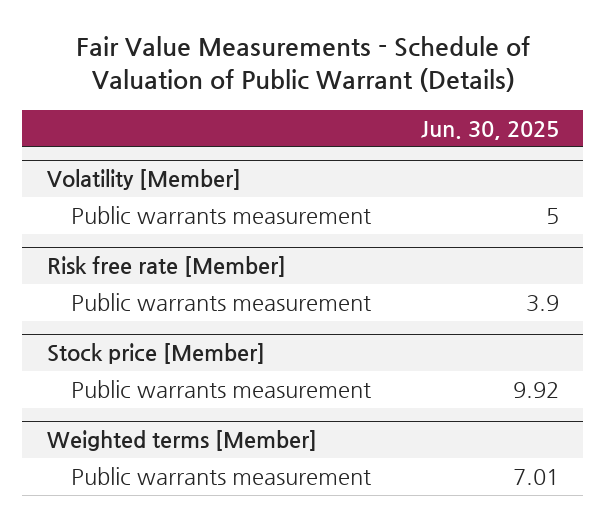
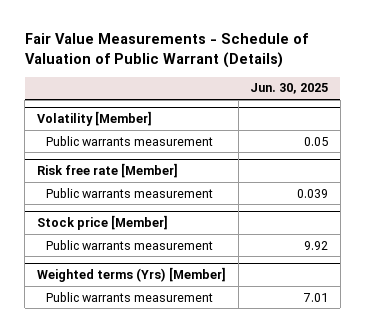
@ Volatility [Member]
- Public warrants measurement | 5
+ Public warrants measurement | 0.05
@ Risk free rate [Member]
- Public warrants measurement | 3.9
+ Public warrants measurement | 0.039
- Weighted terms [Member]
+ Weighted terms (Yrs) [Member]

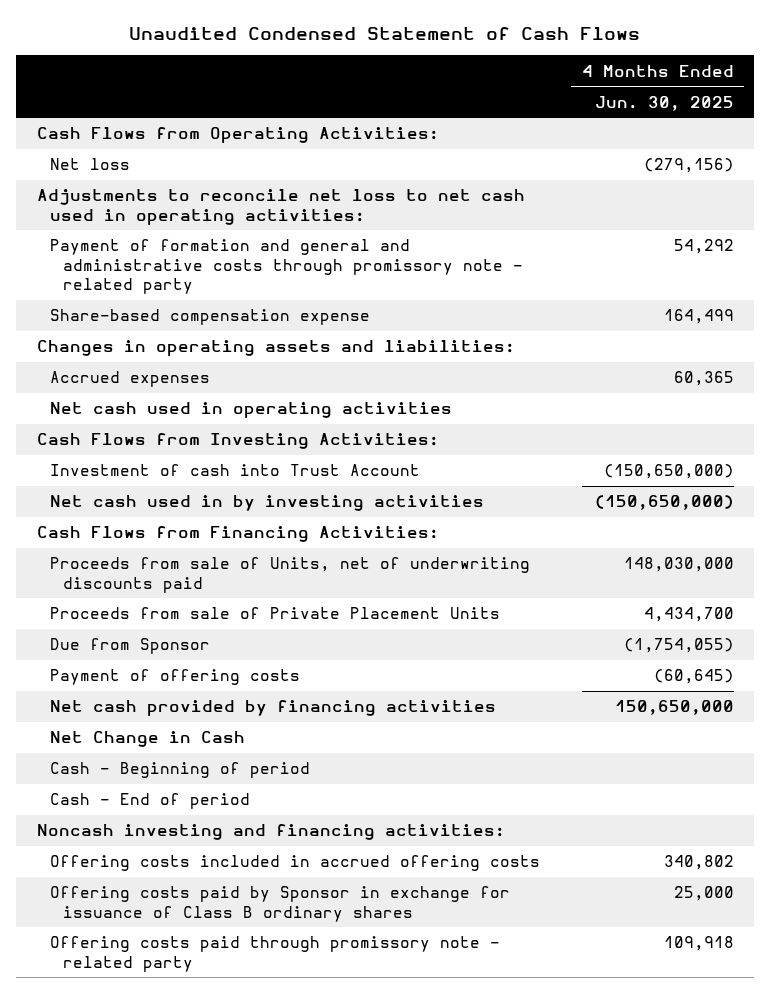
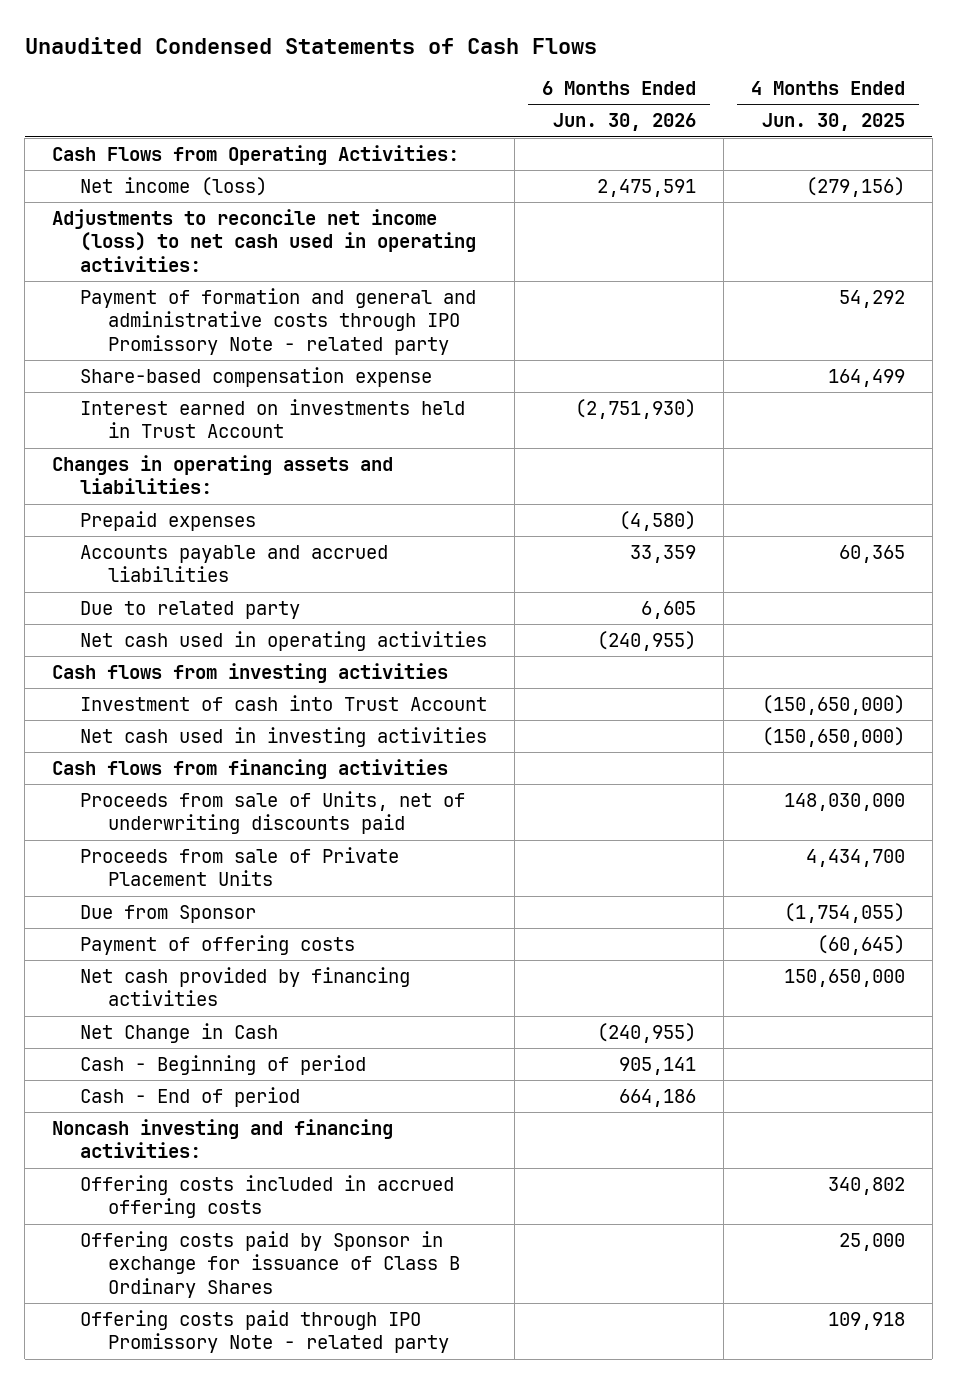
- Unaudited Condensed Statement of Cash Flows
+ Unaudited Condensed Statements of Cash Flows
- | 4 Months Ended Jun. 30, 2025
+ | 6 Months Ended Jun. 30, 2026 | 4 Months Ended Jun. 30, 2025
- Net loss | (279,156)
- Adjustments to reconcile net loss to net cash used in operating activities:
- Payment of formation and general and administrative costs through promissory note - related party | 54,292
+ Net income (loss) | 2,475,591 | (279,156)
+ Adjustments to reconcile net income (loss) to net cash used in operating activities:
+ Payment of formation and general and administrative costs through IPO Promissory Note - related party | | 54,292
+ Interest earned on investments held in Trust Account | (2,751,930) |
- Accrued expenses | 60,365
+ Prepaid expenses | (4,580) |
+ Accounts payable and accrued liabilities | 33,359 | 60,365
+ Due to related party | 6,605 |
- Cash Flows from Investing Activities:
+ Cash flows from investing activities
- Net cash used in by investing activities | (150,650,000)
- Cash Flows from Financing Activities:
+ Net cash used in investing activities | | (150,650,000)
+ Cash flows from financing activities
- Offering costs paid by Sponsor in exchange for issuance of Class B ordinary shares | 25,000
- Offering costs paid through promissory note - related party | 109,918
+ Offering costs paid by Sponsor in exchange for issuance of Class B Ordinary Shares | | 25,000
+ Offering costs paid through IPO Promissory Note - related party | | 109,918

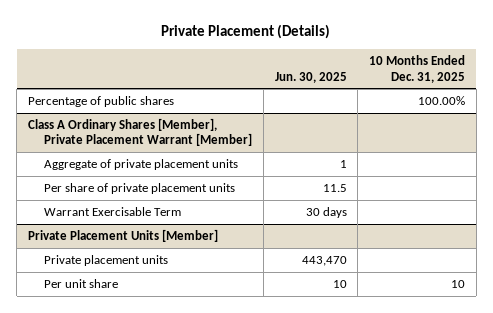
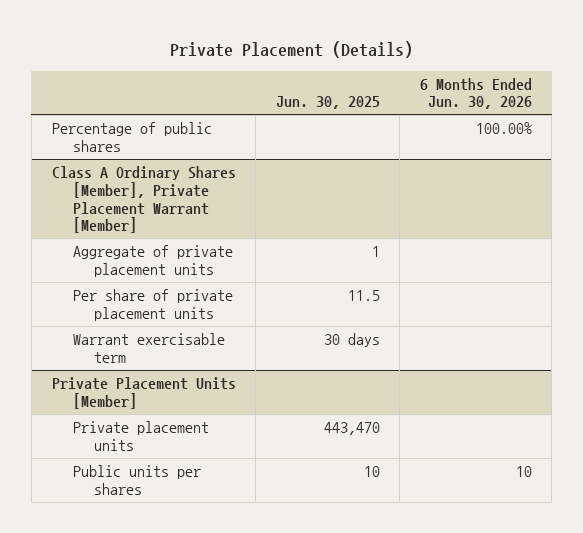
- | Jun. 30, 2025 | 10 Months Ended Dec. 31, 2025
+ | Jun. 30, 2025 | 6 Months Ended Jun. 30, 2026
@ Class A Ordinary Shares [Member], Private Placement Warrant [Member]
- Warrant Exercisable Term | 30 days |
+ Warrant exercisable term | 30 days |
@ Private Placement Units [Member]
- Per unit share | 10 | 10
+ Public units per shares | 10 | 10

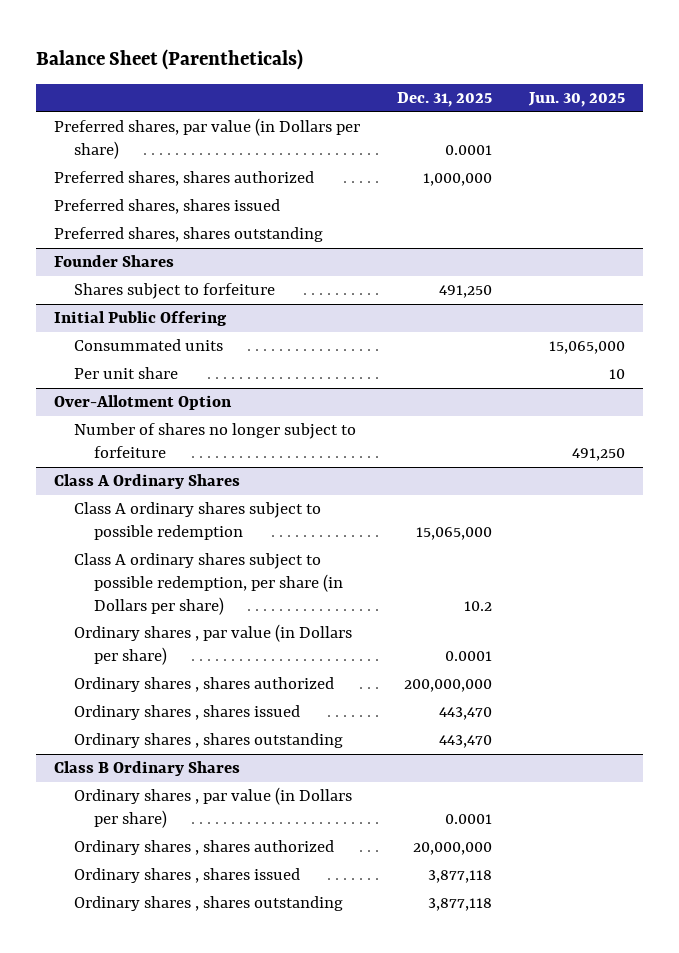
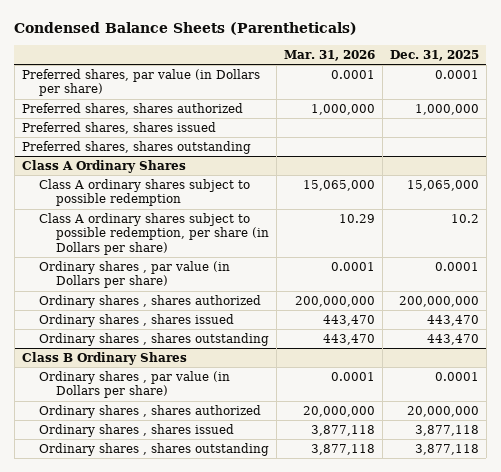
- Balance Sheet (Parentheticals)
+ Condensed Balance Sheets (Parentheticals)
- | Dec. 31, 2025 | Jun. 30, 2025
+ | Mar. 31, 2026 | Dec. 31, 2025
- Founder Shares
- Shares subject to forfeiture | 491,250 |
- Initial Public Offering
- Consummated units | | 15,065,000
- Per unit share | | 10
- Over-Allotment Option
- Number of shares no longer subject to forfeiture | | 491,250

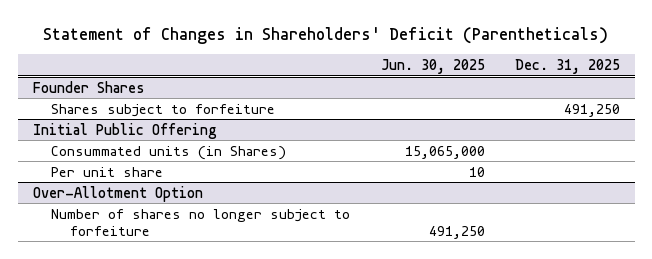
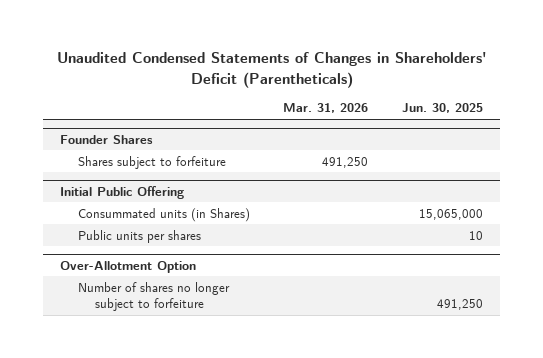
- Statement of Changes in Shareholders' Deficit (Parentheticals)
+ Unaudited Condensed Statements of Changes in Shareholders' Deficit (Parentheticals)
- | Jun. 30, 2025 | Dec. 31, 2025
+ | Mar. 31, 2026 | Jun. 30, 2025
@ Initial Public Offering
- Per unit share | 10 |
+ Public units per shares | | 10

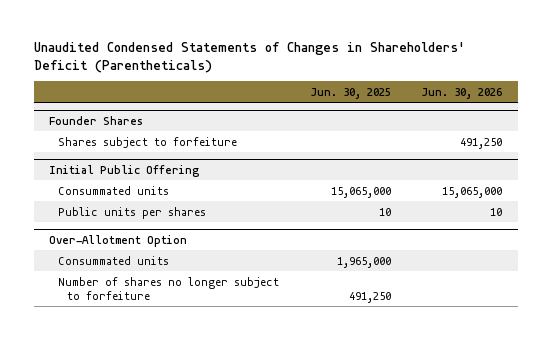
- | Mar. 31, 2026 | Jun. 30, 2025
+ | Jun. 30, 2025 | Jun. 30, 2026
@ Initial Public Offering
- Consummated units (in Shares) | | 15,065,000
+ Consummated units | 15,065,000 | 15,065,000
@ Over-Allotment Option
+ Consummated units | 1,965,000 |

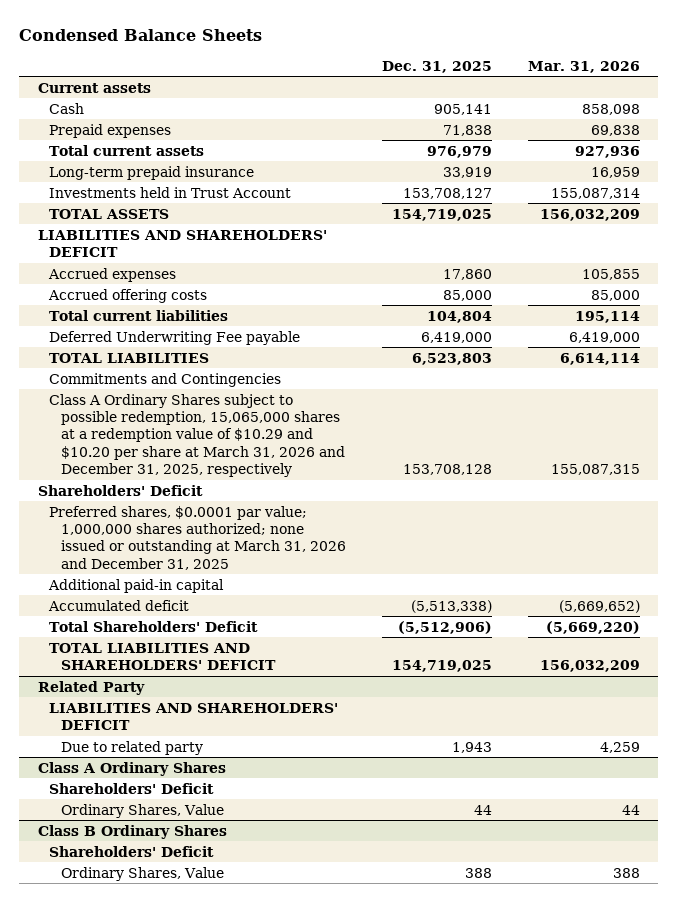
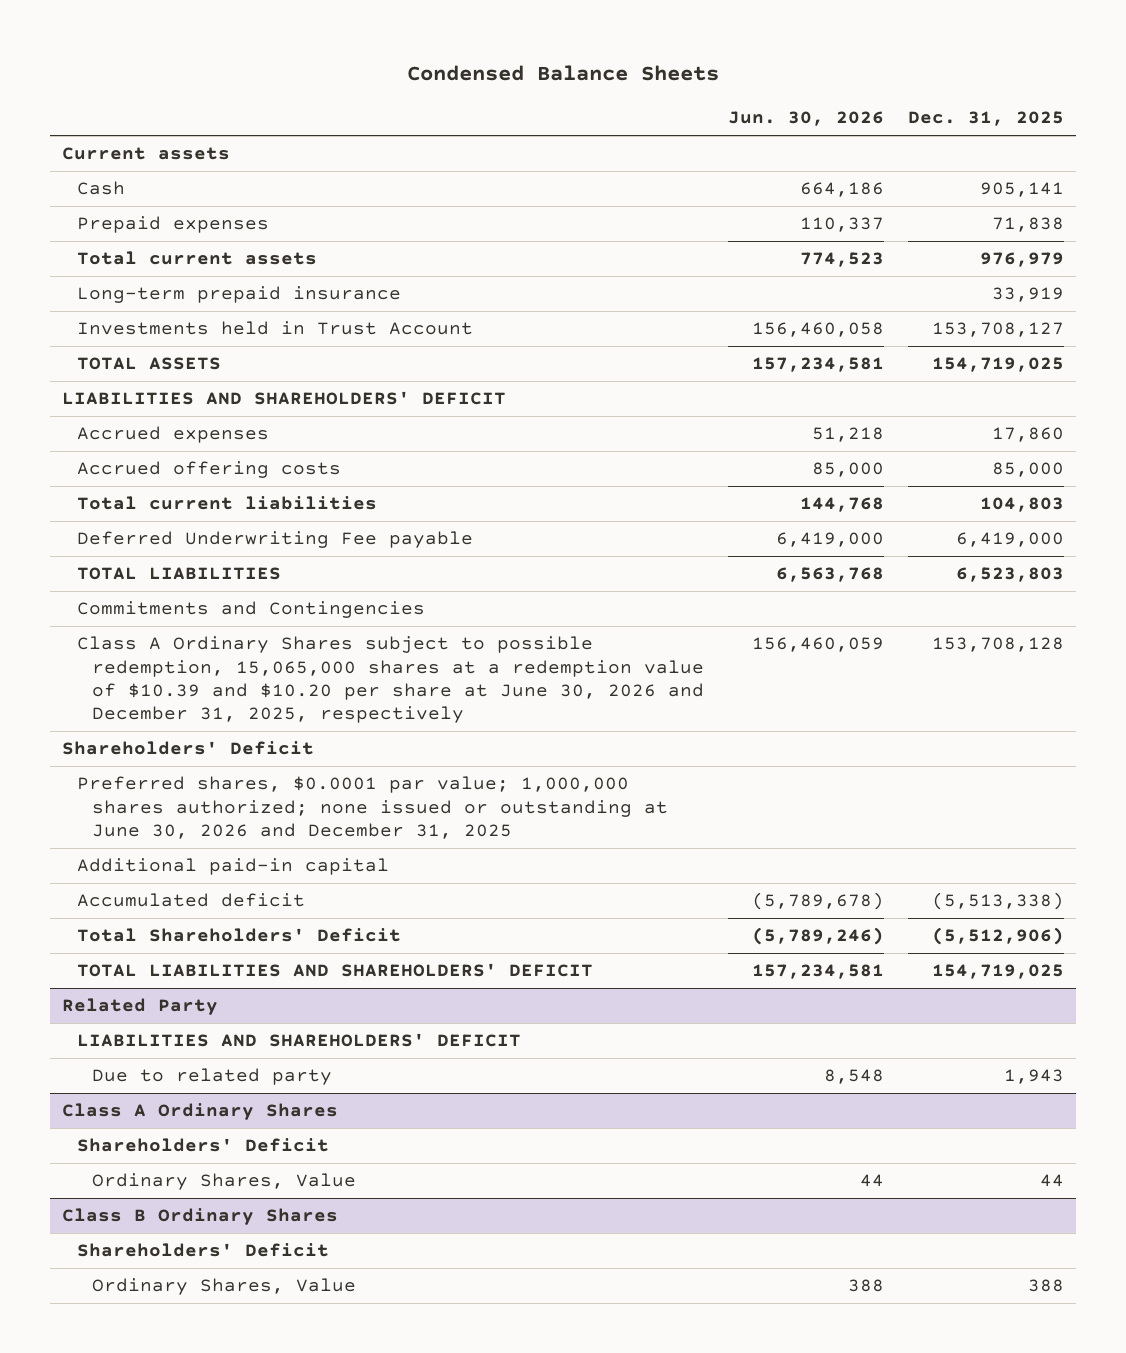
- | Dec. 31, 2025 | Mar. 31, 2026
+ | Jun. 30, 2026 | Dec. 31, 2025
- Total current liabilities | 104,804 | 195,114
+ Total current liabilities | 144,768 | 104,803
- Class A Ordinary Shares subject to possible redemption, 15,065,000 shares at a redemption value of $10.29 and $10.20 per share at March 31, 2026 and December 31, 2025, respectively | 153,708,128 | 155,087,315
+ Class A Ordinary Shares subject to possible redemption, 15,065,000 shares at a redemption value of $10.39 and $10.20 per share at June 30, 2026 and December 31, 2025, respectively | 156,460,059 | 153,708,128
- Preferred shares, $0.0001 par value; 1,000,000 shares authorized; none issued or outstanding at March 31, 2026 and December 31, 2025
+ Preferred shares, $0.0001 par value; 1,000,000 shares authorized; none issued or outstanding at June 30, 2026 and December 31, 2025

